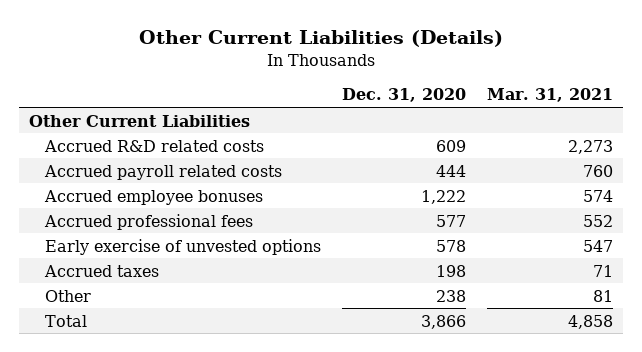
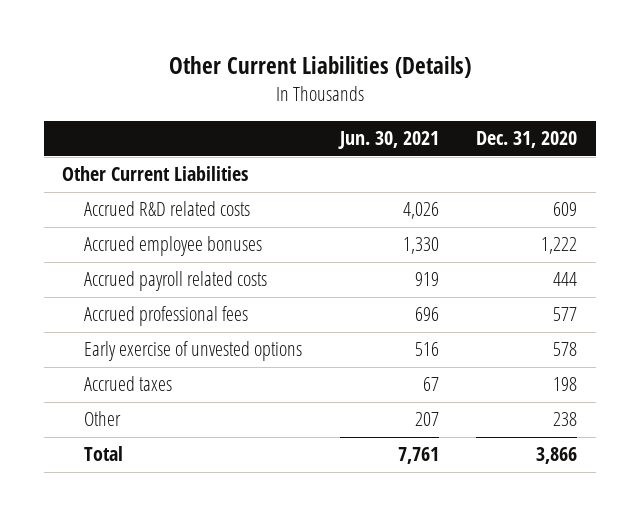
- | Dec. 31, 2020 | Mar. 31, 2021
+ | Jun. 30, 2021 | Dec. 31, 2020
moved down: Accrued payroll related costs | 919 | 444

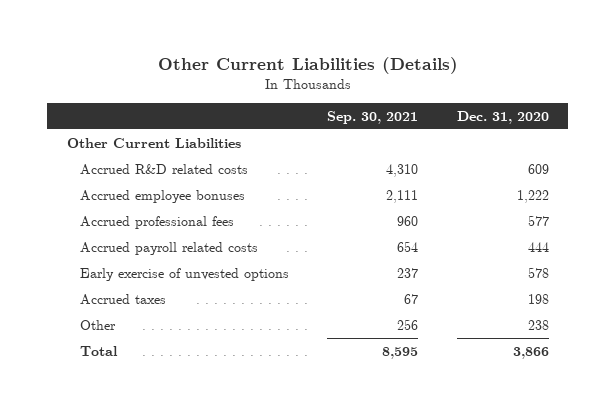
- | Jun. 30, 2021 | Dec. 31, 2020
+ | Sep. 30, 2021 | Dec. 31, 2020
moved down: Accrued payroll related costs | 654 | 444

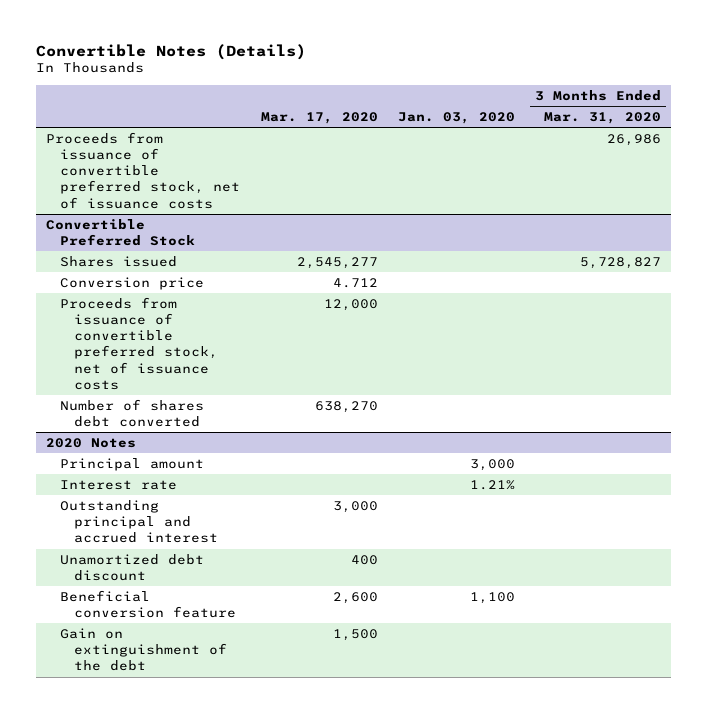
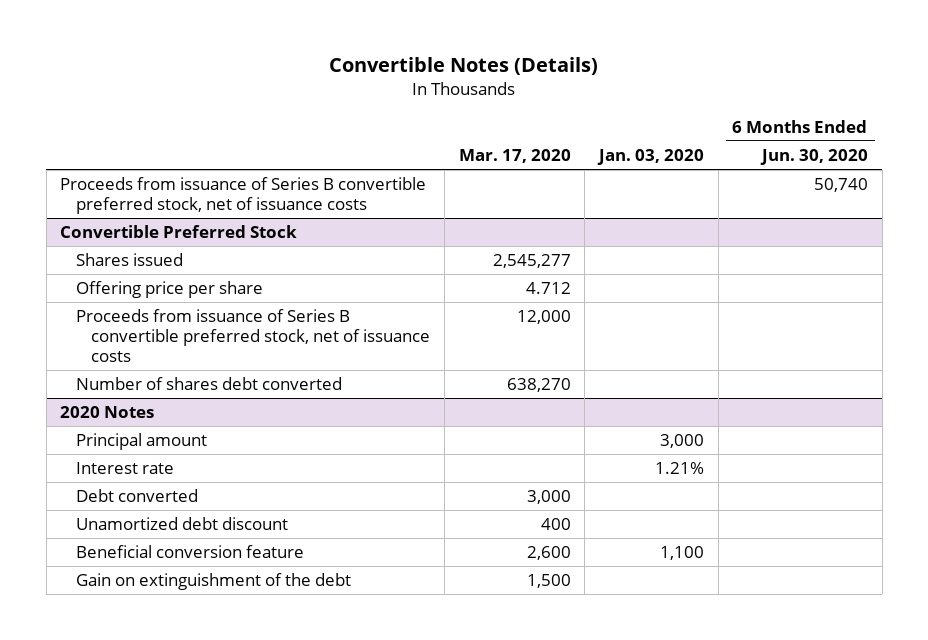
- | Mar. 17, 2020 | Jan. 03, 2020 | 3 Months Ended Mar. 31, 2020
+ | Mar. 17, 2020 | Jan. 03, 2020 | 6 Months Ended Jun. 30, 2020
- Proceeds from issuance of convertible preferred stock, net of issuance costs | | | 26,986
+ Proceeds from issuance of Series B convertible preferred stock, net of issuance costs | | | 50,740
@ Convertible Preferred Stock
- Conversion price | 4.712 | |
- Proceeds from issuance of convertible preferred stock, net of issuance costs | 12,000 | |
+ Offering price per share | 4.712 | |
+ Proceeds from issuance of Series B convertible preferred stock, net of issuance costs | 12,000 | |
@ 2020 Notes
- Outstanding principal and accrued interest | 3,000 | |
+ Debt converted | 3,000 | |

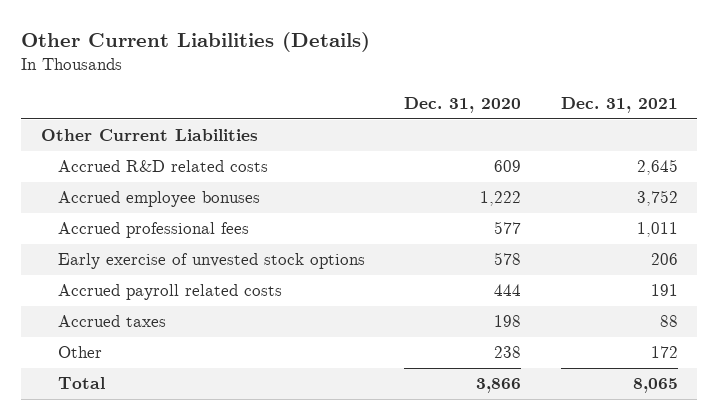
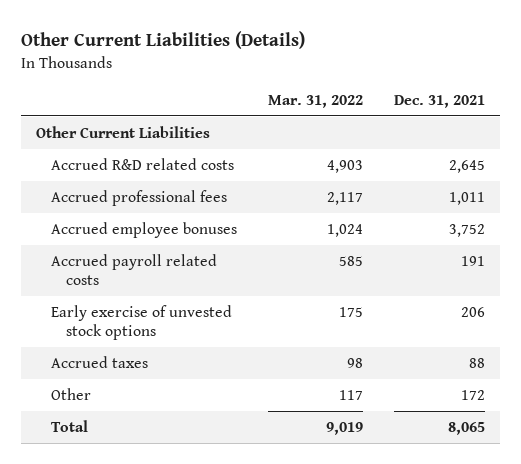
- | Dec. 31, 2020 | Dec. 31, 2021
+ | Mar. 31, 2022 | Dec. 31, 2021
moved down: Accrued employee bonuses | 1,024 | 3,752
moved down: Early exercise of unvested stock options | 175 | 206

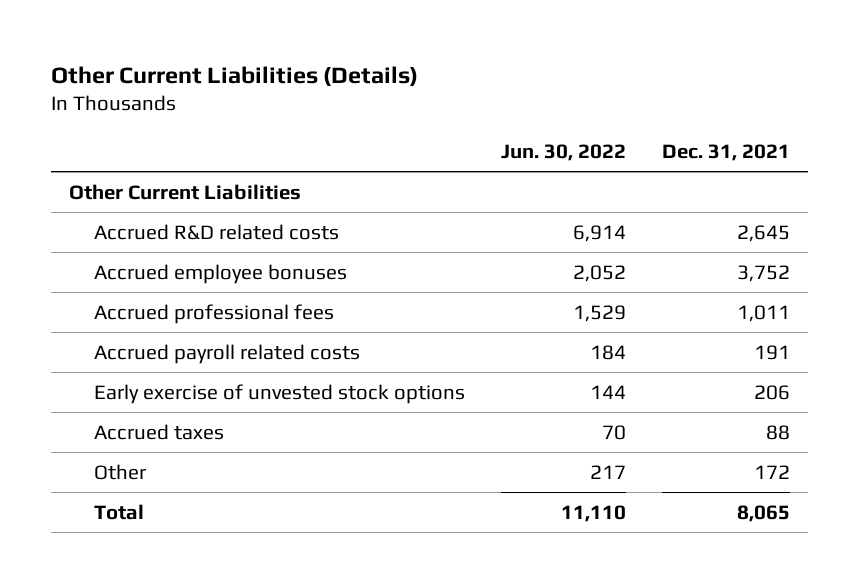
- | Mar. 31, 2022 | Dec. 31, 2021
+ | Jun. 30, 2022 | Dec. 31, 2021
moved down: Accrued professional fees | 1,529 | 1,011

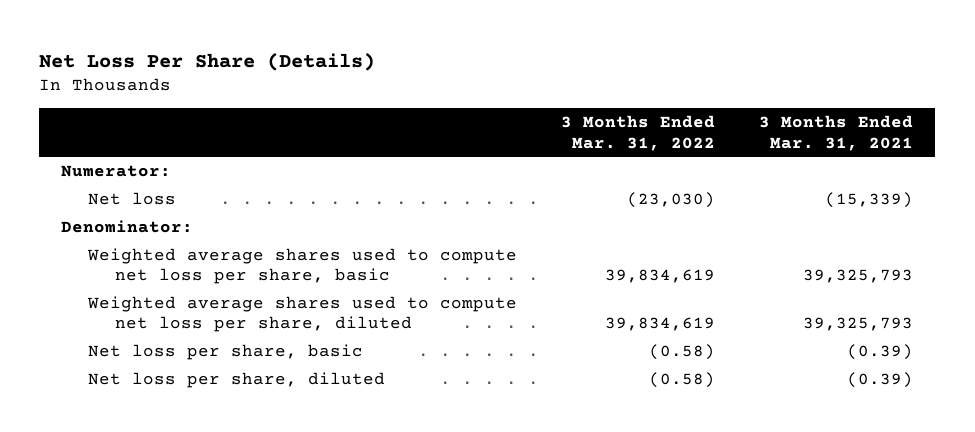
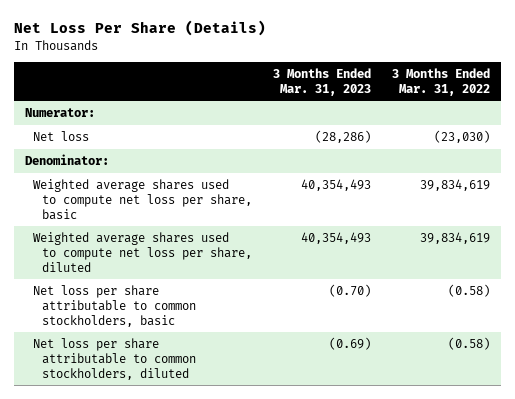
- | 3 Months Ended Mar. 31, 2022 | 3 Months Ended Mar. 31, 2021
+ | 3 Months Ended Mar. 31, 2023 | 3 Months Ended Mar. 31, 2022
- Net loss per share, basic | (0.58) | (0.39)
- Net loss per share, diluted | (0.58) | (0.39)
+ Net loss per share attributable to common stockholders, basic | (0.70) | (0.58)
+ Net loss per share attributable to common stockholders, diluted | (0.69) | (0.58)

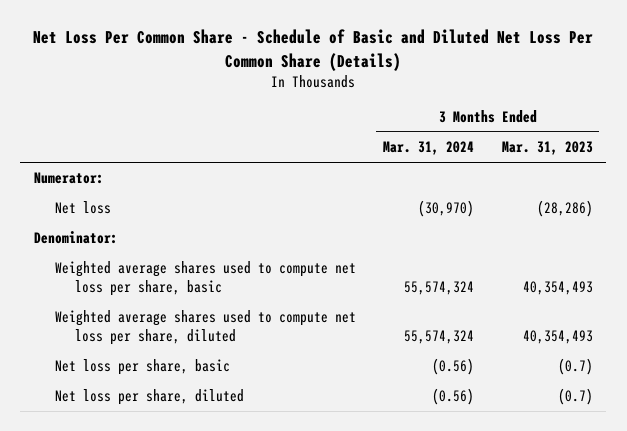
- Net Loss Per Share (Details)
+ Net Loss Per Common Share - Schedule of Basic and Diluted Net Loss Per Common Share (Details)
- | 3 Months Ended Mar. 31, 2023 | 3 Months Ended Mar. 31, 2022
+ | 3 Months Ended Mar. 31, 2024 | 3 Months Ended Mar. 31, 2023
- Net loss per share attributable to common stockholders, basic | (0.70) | (0.58)
- Net loss per share attributable to common stockholders, diluted | (0.69) | (0.58)
+ Net loss per share, basic | (0.56) | (0.7)
+ Net loss per share, diluted | (0.56) | (0.7)

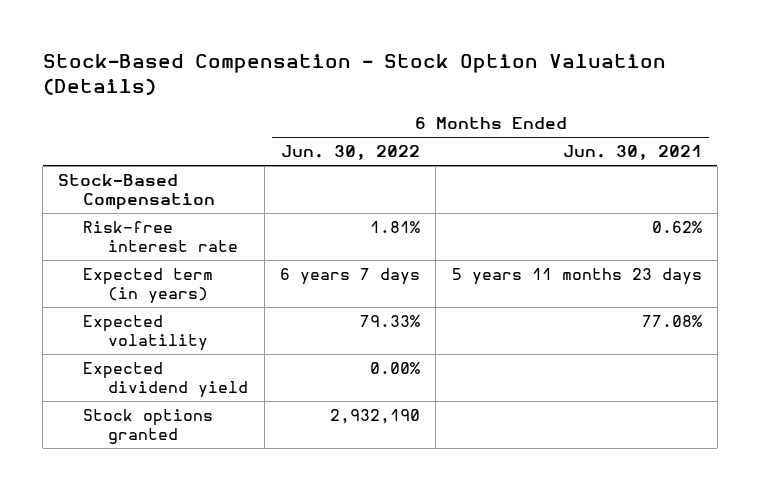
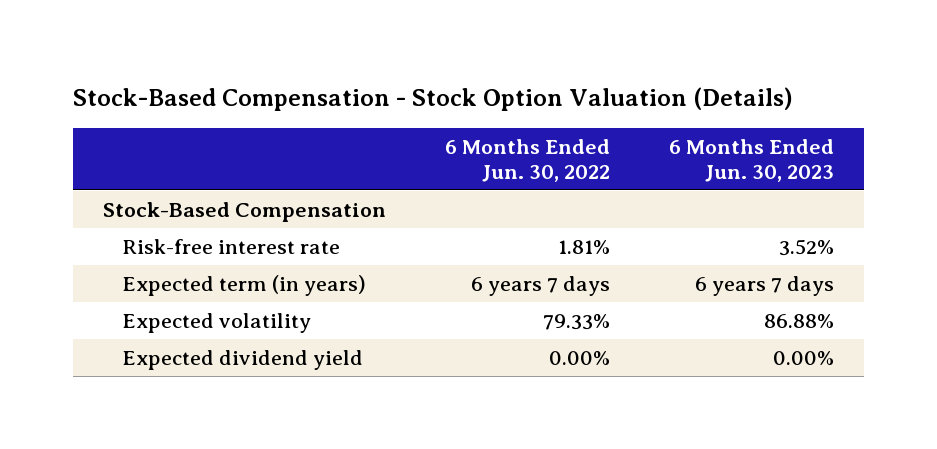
- | 6 Months Ended Jun. 30, 2022 | 6 Months Ended Jun. 30, 2021
+ | 6 Months Ended Jun. 30, 2022 | 6 Months Ended Jun. 30, 2023
- Stock options granted | 2,932,190 |

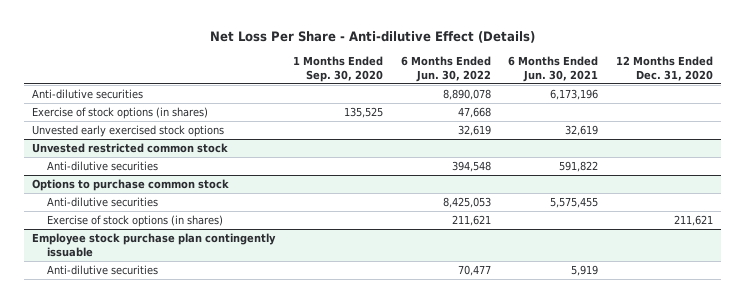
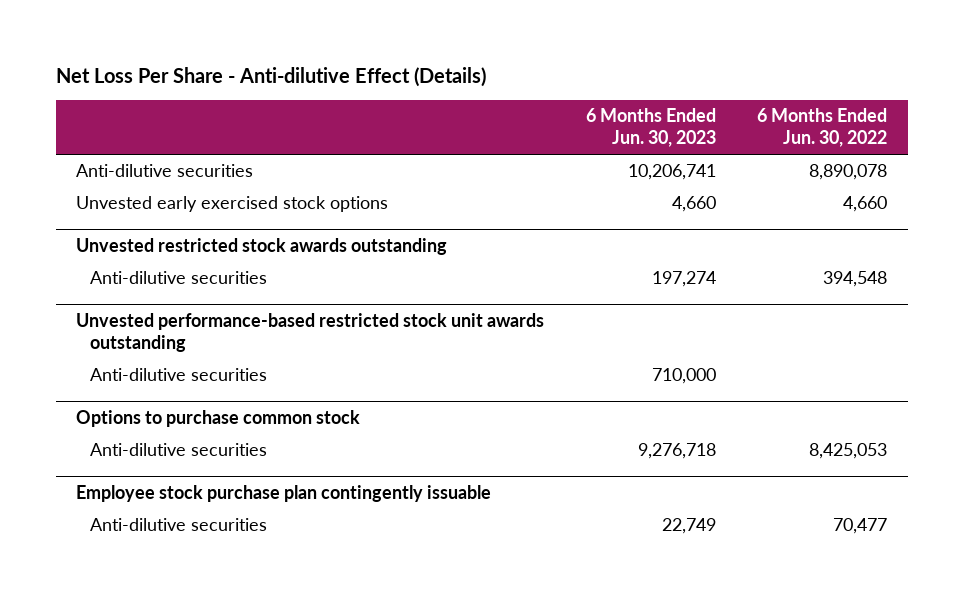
- | 1 Months Ended Sep. 30, 2020 | 6 Months Ended Jun. 30, 2022 | 6 Months Ended Jun. 30, 2021 | 12 Months Ended Dec. 31, 2020
+ | 6 Months Ended Jun. 30, 2023 | 6 Months Ended Jun. 30, 2022
- Exercise of stock options (in shares) | 135,525 | 47,668 | |
- Unvested early exercised stock options | | 32,619 | 32,619 |
- Unvested restricted common stock
+ Unvested early exercised stock options | 4,660 | 4,660
+ Unvested restricted stock awards outstanding
+ Unvested performance-based restricted stock unit awards outstanding
+ Anti-dilutive securities | 710,000 |
@ Options to purchase common stock
- Exercise of stock options (in shares) | | 211,621 | | 211,621

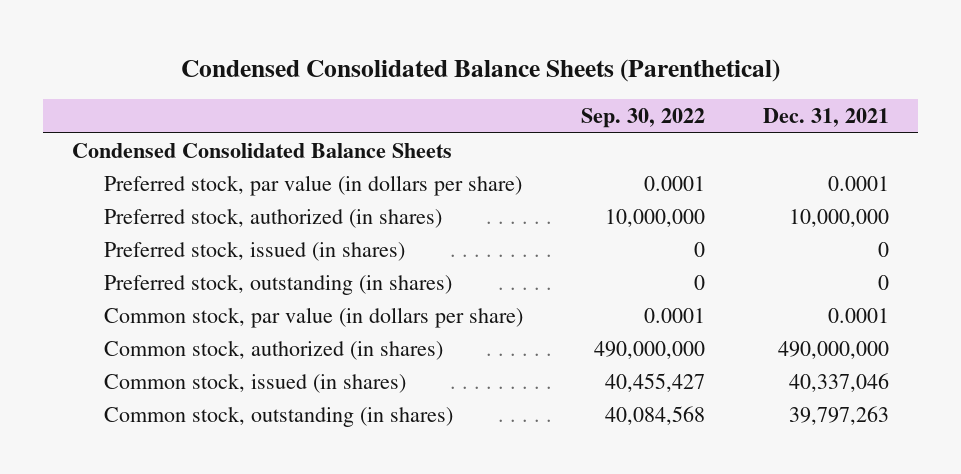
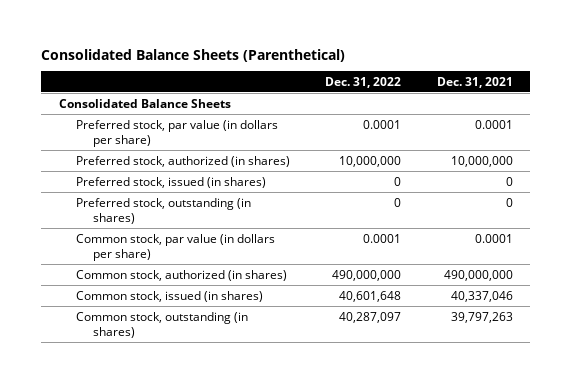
- Condensed Consolidated Balance Sheets (Parenthetical)
+ Consolidated Balance Sheets (Parenthetical)
- | Sep. 30, 2022 | Dec. 31, 2021
+ | Dec. 31, 2022 | Dec. 31, 2021
- Condensed Consolidated Balance Sheets
+ Consolidated Balance Sheets

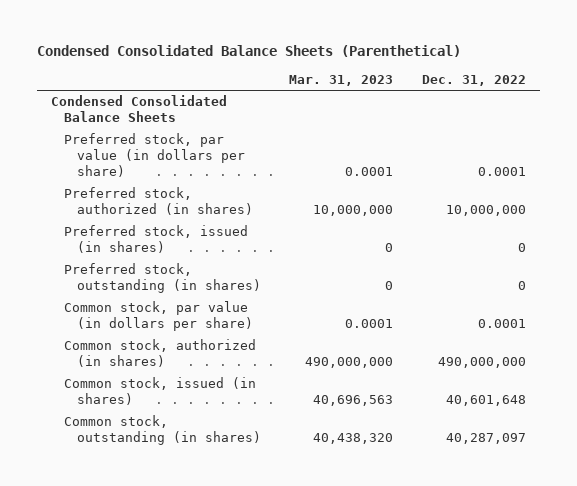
- Consolidated Balance Sheets (Parenthetical)
+ Condensed Consolidated Balance Sheets (Parenthetical)
- | Dec. 31, 2022 | Dec. 31, 2021
+ | Mar. 31, 2023 | Dec. 31, 2022
- Consolidated Balance Sheets
+ Condensed Consolidated Balance Sheets

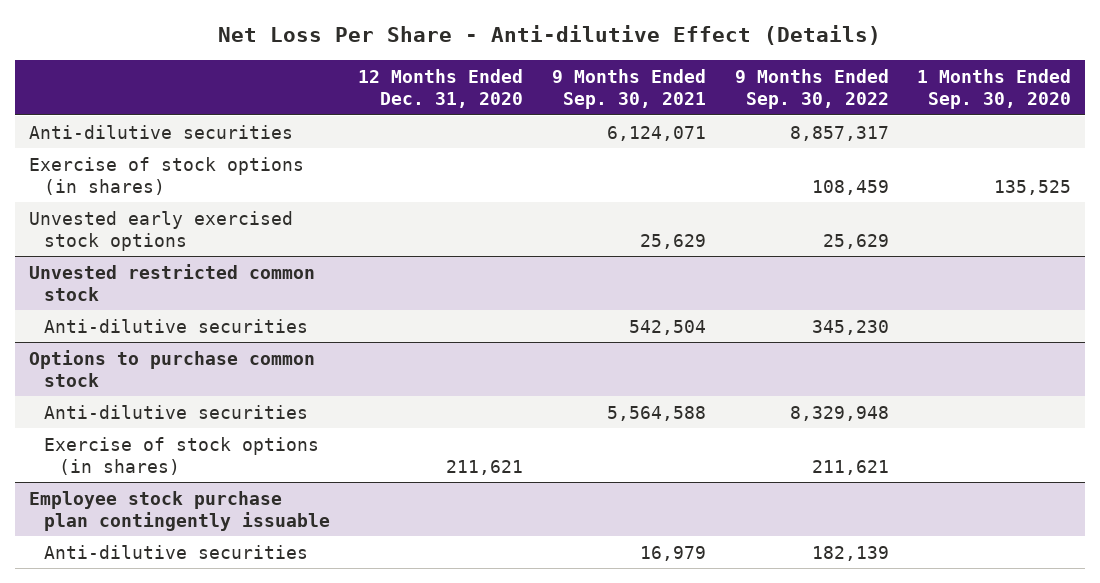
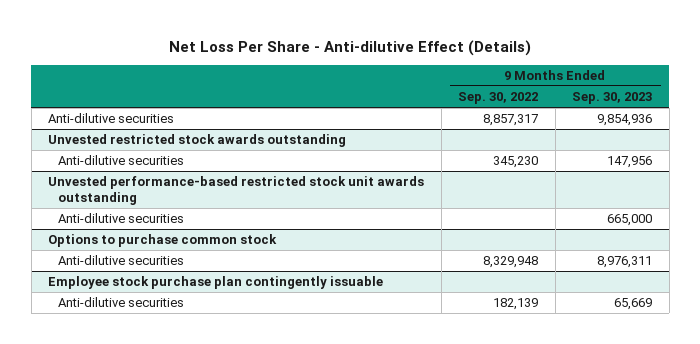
- | 12 Months Ended Dec. 31, 2020 | 9 Months Ended Sep. 30, 2021 | 9 Months Ended Sep. 30, 2022 | 1 Months Ended Sep. 30, 2020
+ | 9 Months Ended Sep. 30, 2022 | 9 Months Ended Sep. 30, 2023
- Exercise of stock options (in shares) | | | 108,459 | 135,525
- Unvested early exercised stock options | | 25,629 | 25,629 |
- Unvested restricted common stock
+ Unvested restricted stock awards outstanding
+ Unvested performance-based restricted stock unit awards outstanding
+ Anti-dilutive securities | | 665,000
@ Options to purchase common stock
- Exercise of stock options (in shares) | 211,621 | | 211,621 |

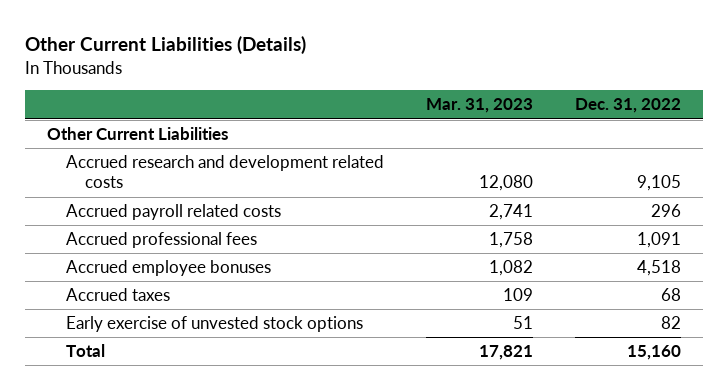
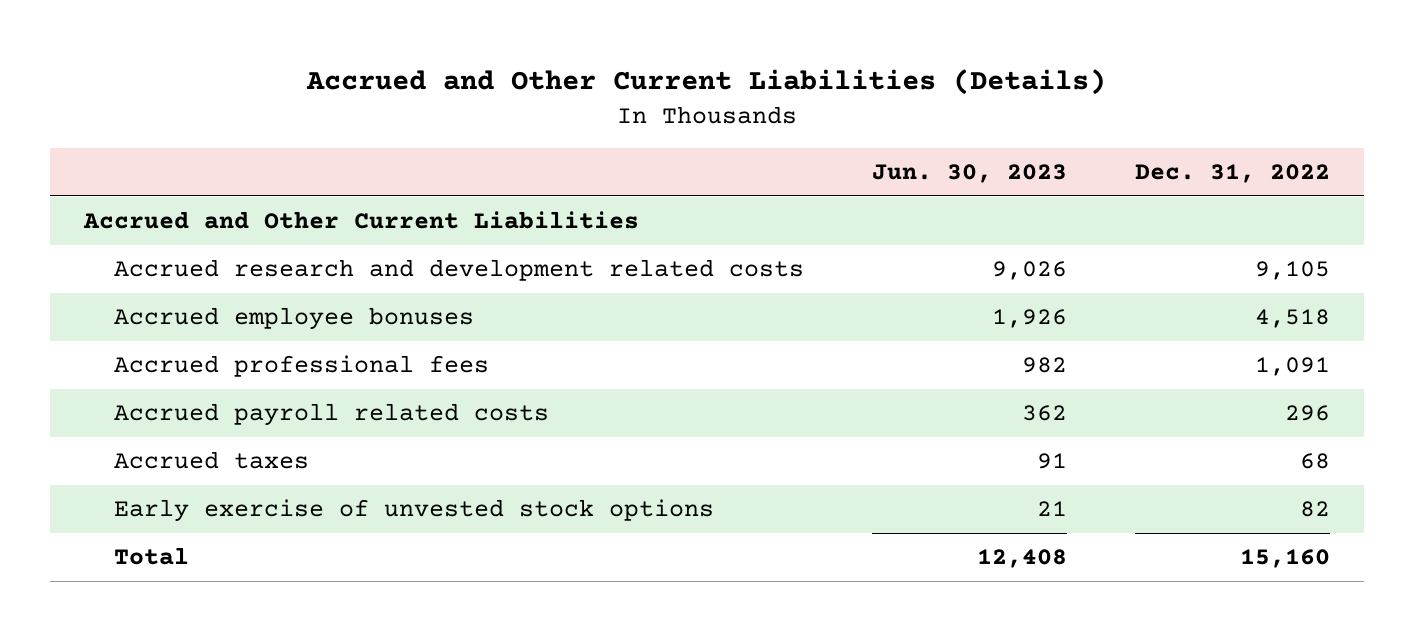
- Other Current Liabilities (Details)
+ Accrued and Other Current Liabilities (Details)
- | Mar. 31, 2023 | Dec. 31, 2022
+ | Jun. 30, 2023 | Dec. 31, 2022
- Other Current Liabilities
+ Accrued and Other Current Liabilities
moved down: Accrued professional fees | 982 | 1,091
moved down: Accrued payroll related costs | 362 | 296

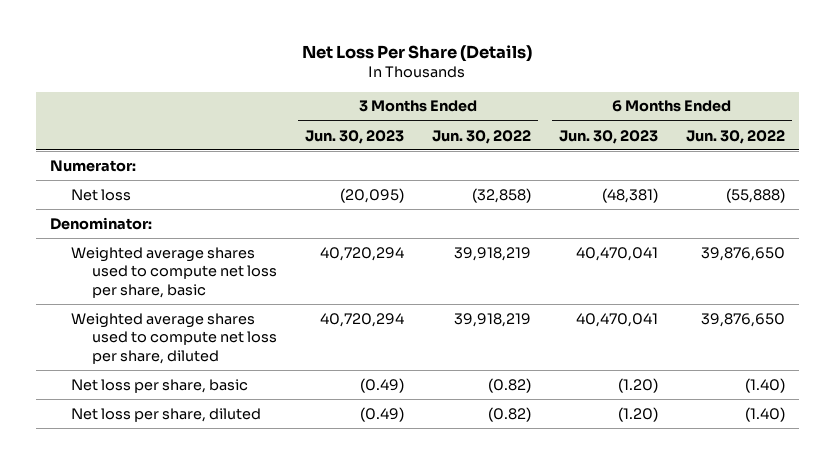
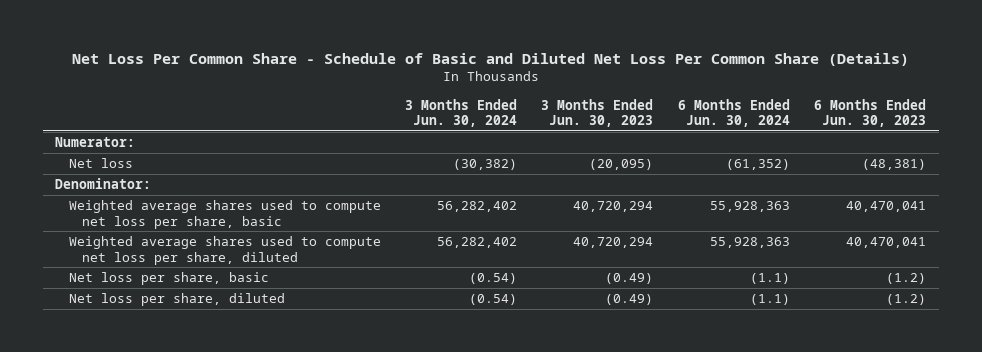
- Net Loss Per Share (Details)
+ Net Loss Per Common Share - Schedule of Basic and Diluted Net Loss Per Common Share (Details)
- | 3 Months Ended Jun. 30, 2023 | 3 Months Ended Jun. 30, 2022 | 6 Months Ended Jun. 30, 2023 | 6 Months Ended Jun. 30, 2022
+ | 3 Months Ended Jun. 30, 2024 | 3 Months Ended Jun. 30, 2023 | 6 Months Ended Jun. 30, 2024 | 6 Months Ended Jun. 30, 2023
- Net loss per share, basic | (0.49) | (0.82) | (1.20) | (1.40)
- Net loss per share, diluted | (0.49) | (0.82) | (1.20) | (1.40)
+ Net loss per share, basic | (0.54) | (0.49) | (1.1) | (1.2)
+ Net loss per share, diluted | (0.54) | (0.49) | (1.1) | (1.2)

